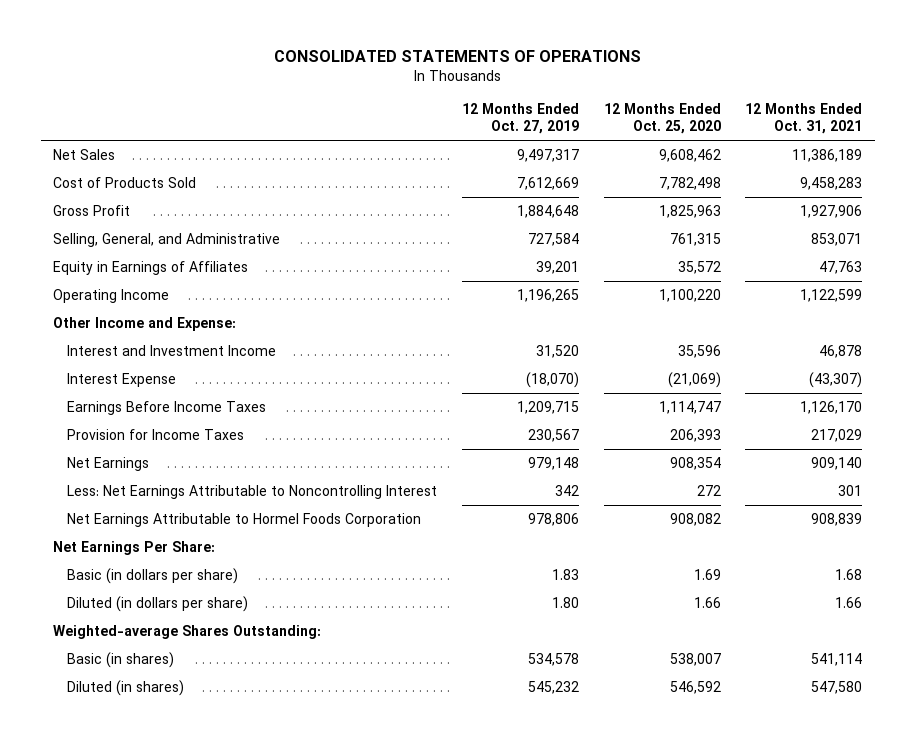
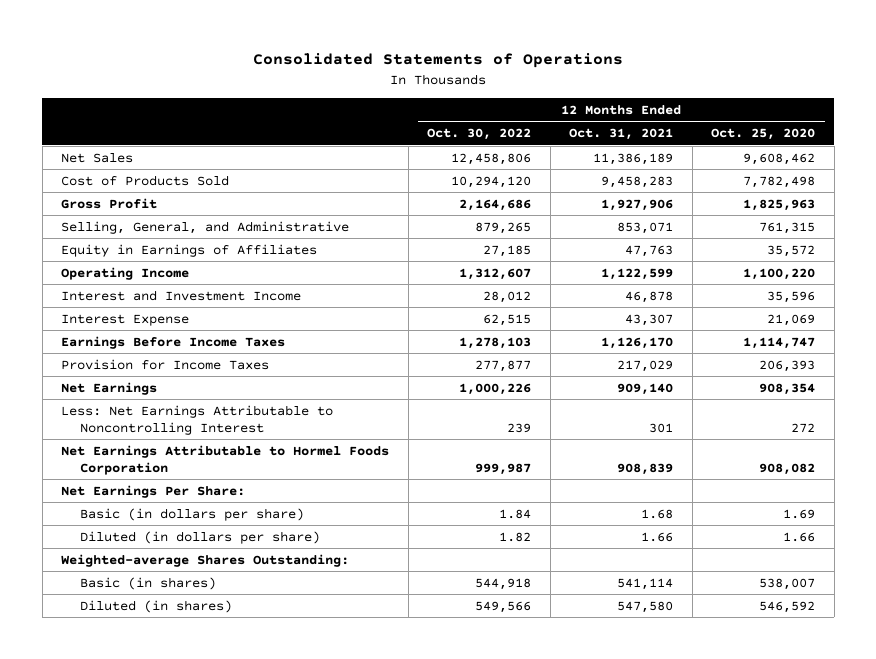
- CONSOLIDATED STATEMENTS OF OPERATIONS
+ Consolidated Statements of Operations
- | 12 Months Ended Oct. 27, 2019 | 12 Months Ended Oct. 25, 2020 | 12 Months Ended Oct. 31, 2021
+ | 12 Months Ended Oct. 30, 2022 | 12 Months Ended Oct. 31, 2021 | 12 Months Ended Oct. 25, 2020
- Other Income and Expense:
- Interest Expense | (18,070) | (21,069) | (43,307)
+ Interest Expense | 62,515 | 43,307 | 21,069

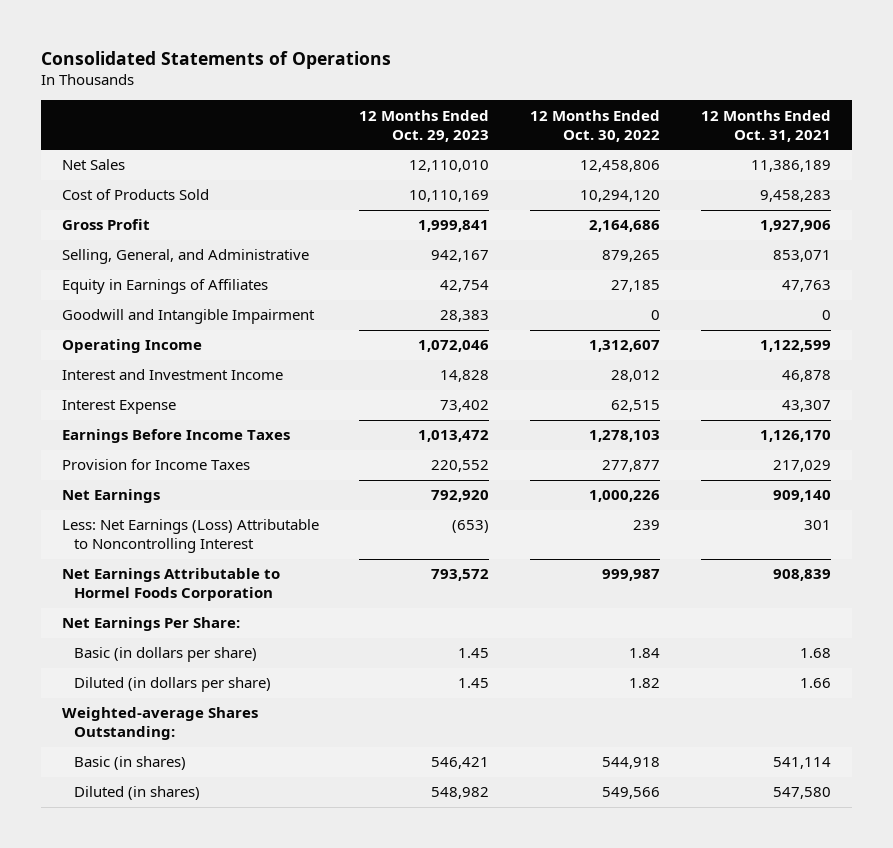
- | 12 Months Ended Oct. 30, 2022 | 12 Months Ended Oct. 31, 2021 | 12 Months Ended Oct. 25, 2020
+ | 12 Months Ended Oct. 29, 2023 | 12 Months Ended Oct. 30, 2022 | 12 Months Ended Oct. 31, 2021
+ Goodwill and Intangible Impairment | 28,383 | 0 | 0
- Less: Net Earnings Attributable to Noncontrolling Interest | 239 | 301 | 272
+ Less: Net Earnings (Loss) Attributable to Noncontrolling Interest | (653) | 239 | 301

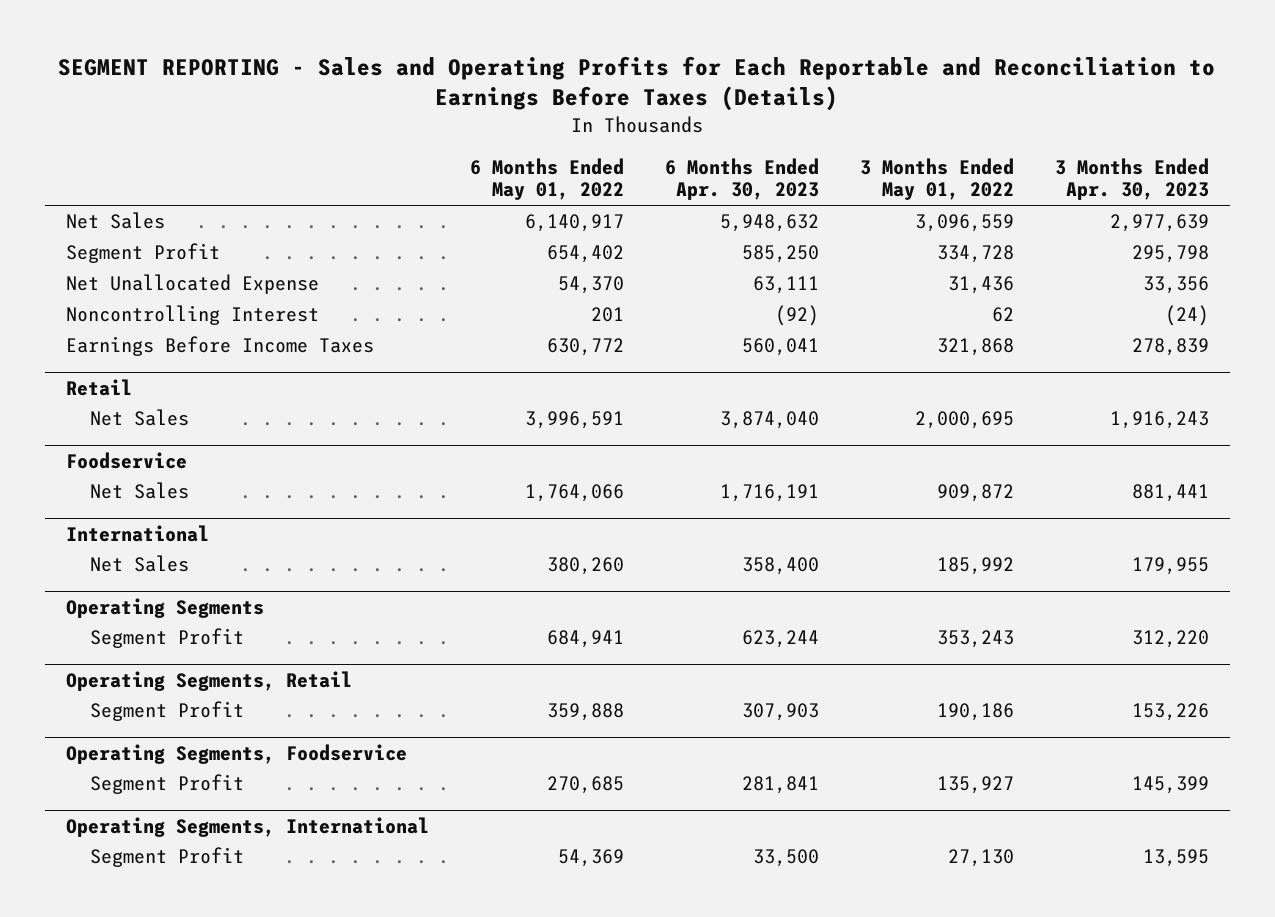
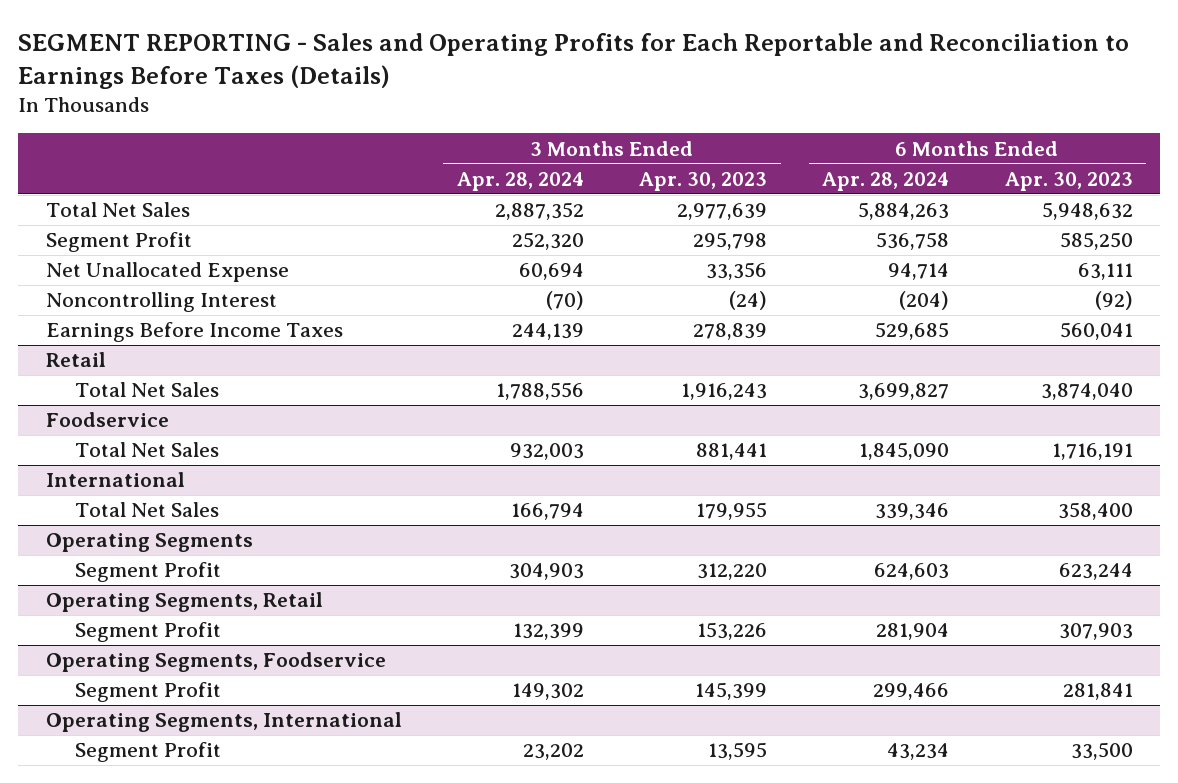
- | 6 Months Ended May 01, 2022 | 6 Months Ended Apr. 30, 2023 | 3 Months Ended May 01, 2022 | 3 Months Ended Apr. 30, 2023
+ | 3 Months Ended Apr. 28, 2024 | 3 Months Ended Apr. 30, 2023 | 6 Months Ended Apr. 28, 2024 | 6 Months Ended Apr. 30, 2023
- Net Sales | 6,140,917 | 5,948,632 | 3,096,559 | 2,977,639
+ Total Net Sales | 2,887,352 | 2,977,639 | 5,884,263 | 5,948,632
@ Retail
- Net Sales | 3,996,591 | 3,874,040 | 2,000,695 | 1,916,243
+ Total Net Sales | 1,788,556 | 1,916,243 | 3,699,827 | 3,874,040
@ Foodservice
- Net Sales | 1,764,066 | 1,716,191 | 909,872 | 881,441
+ Total Net Sales | 932,003 | 881,441 | 1,845,090 | 1,716,191
@ International
- Net Sales | 380,260 | 358,400 | 185,992 | 179,955
+ Total Net Sales | 166,794 | 179,955 | 339,346 | 358,400

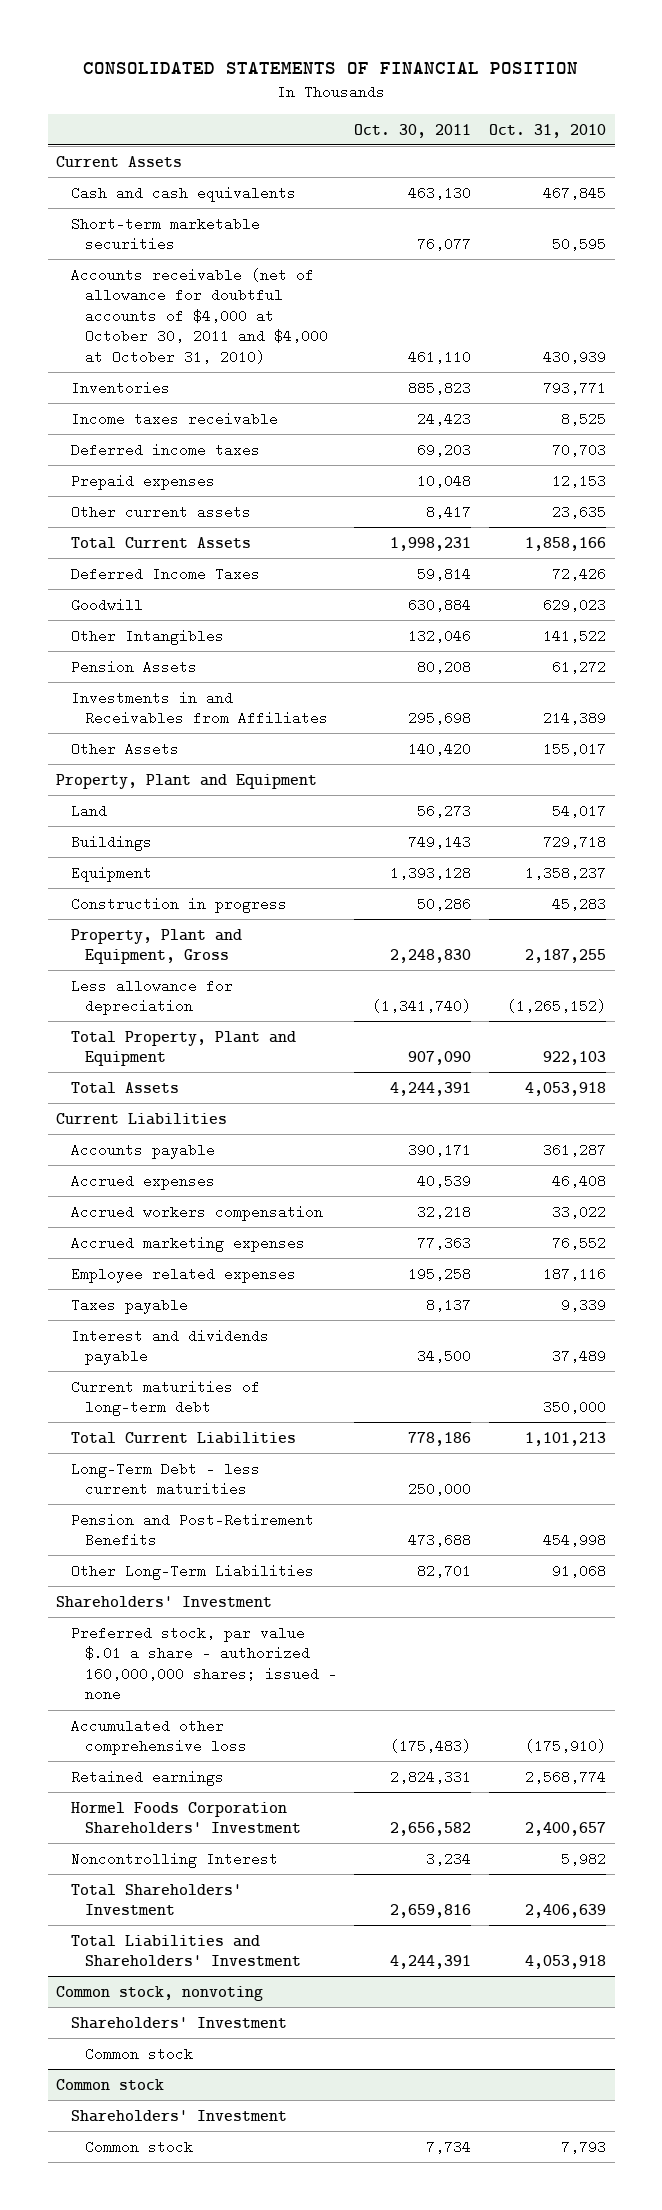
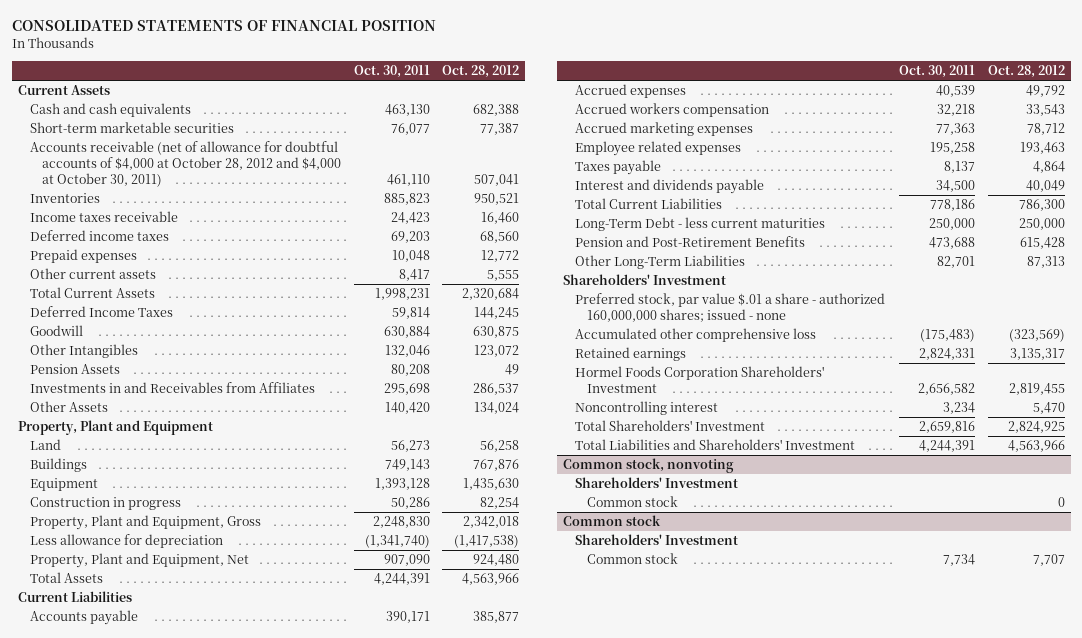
- | Oct. 30, 2011 | Oct. 31, 2010
+ | Oct. 30, 2011 | Oct. 28, 2012
- Accounts receivable (net of allowance for doubtful accounts of $4,000 at October 30, 2011 and $4,000 at October 31, 2010) | 461,110 | 430,939
+ Accounts receivable (net of allowance for doubtful accounts of $4,000 at October 28, 2012 and $4,000 at October 30, 2011) | 461,110 | 507,041
- Total Property, Plant and Equipment | 907,090 | 922,103
+ Property, Plant and Equipment, Net | 907,090 | 924,480
- Current maturities of long-term debt | | 350,000
- Noncontrolling Interest | 3,234 | 5,982
+ Noncontrolling interest | 3,234 | 5,470

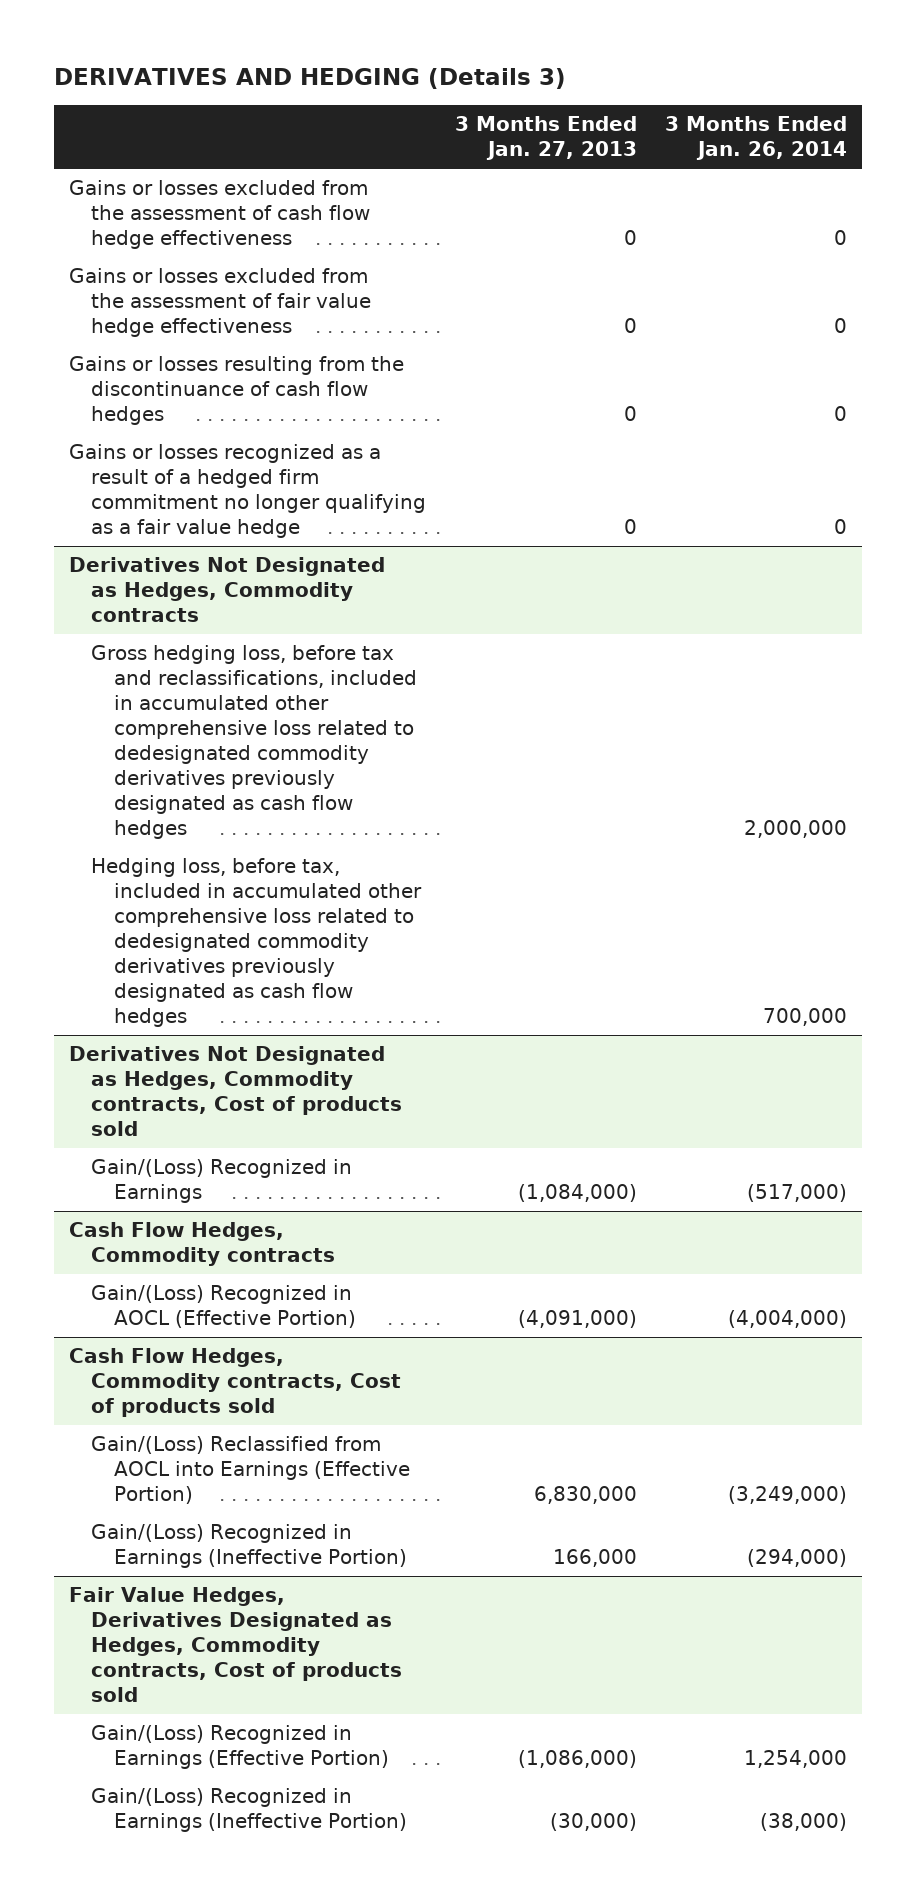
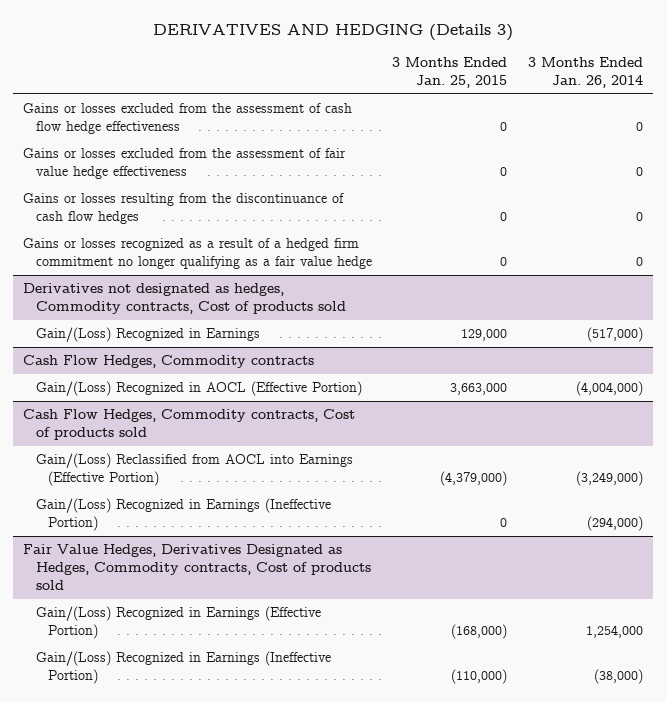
- | 3 Months Ended Jan. 27, 2013 | 3 Months Ended Jan. 26, 2014
+ | 3 Months Ended Jan. 25, 2015 | 3 Months Ended Jan. 26, 2014
- Derivatives Not Designated as Hedges, Commodity contracts
- Gross hedging loss, before tax and reclassifications, included in accumulated other comprehensive loss related to dedesignated commodity derivatives previously designated as cash flow hedges | | 2,000,000
- Hedging loss, before tax, included in accumulated other comprehensive loss related to dedesignated commodity derivatives previously designated as cash flow hedges | | 700,000
- Derivatives Not Designated as Hedges, Commodity contracts, Cost of products sold
+ Derivatives not designated as hedges, Commodity contracts, Cost of products sold

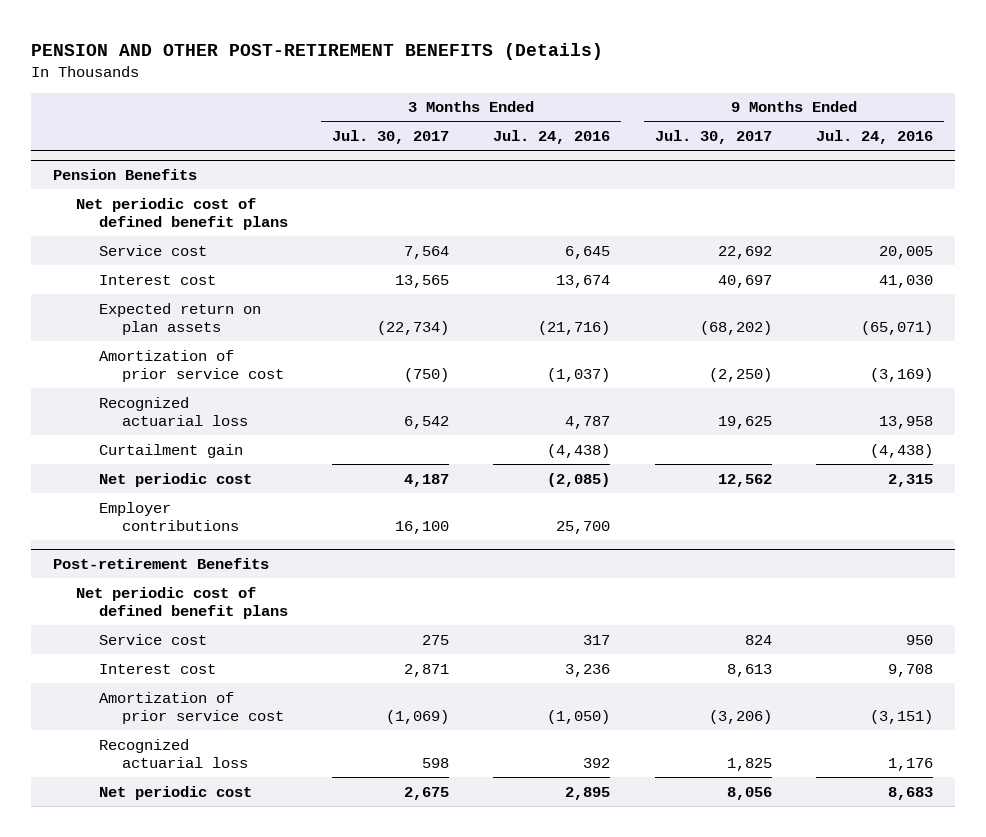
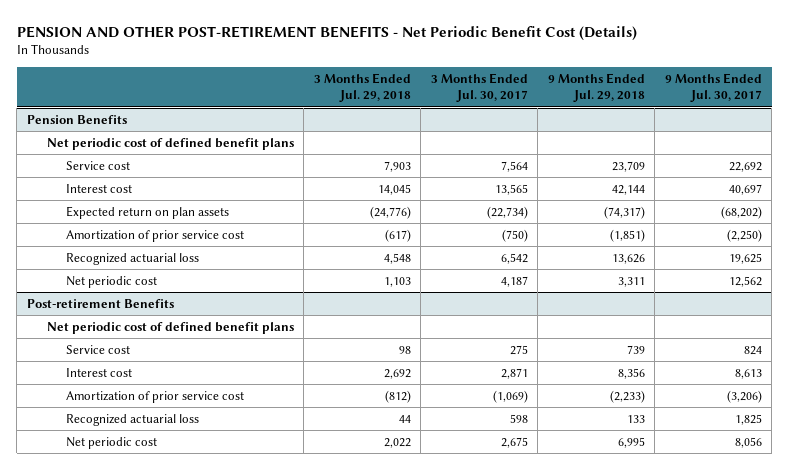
- PENSION AND OTHER POST-RETIREMENT BENEFITS (Details)
+ PENSION AND OTHER POST-RETIREMENT BENEFITS - Net Periodic Benefit Cost (Details)
- | 3 Months Ended Jul. 30, 2017 | 3 Months Ended Jul. 24, 2016 | 9 Months Ended Jul. 30, 2017 | 9 Months Ended Jul. 24, 2016
+ | 3 Months Ended Jul. 29, 2018 | 3 Months Ended Jul. 30, 2017 | 9 Months Ended Jul. 29, 2018 | 9 Months Ended Jul. 30, 2017
@ Pension Benefits
- Curtailment gain | | (4,438) | | (4,438)
- Employer contributions | 16,100 | 25,700 | |

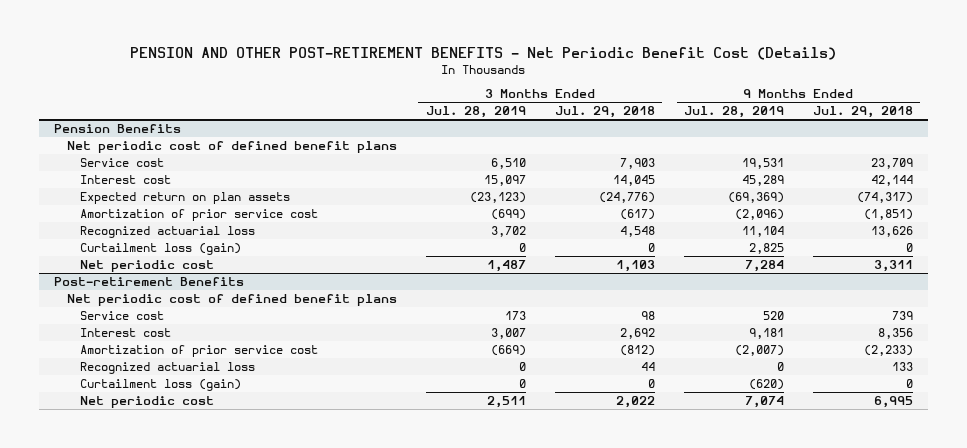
- | 3 Months Ended Jul. 29, 2018 | 3 Months Ended Jul. 30, 2017 | 9 Months Ended Jul. 29, 2018 | 9 Months Ended Jul. 30, 2017
+ | 3 Months Ended Jul. 28, 2019 | 3 Months Ended Jul. 29, 2018 | 9 Months Ended Jul. 28, 2019 | 9 Months Ended Jul. 29, 2018
@ Pension Benefits
+ Curtailment loss (gain) | 0 | 0 | 2,825 | 0
@ Post-retirement Benefits
+ Curtailment loss (gain) | 0 | 0 | (620) | 0

